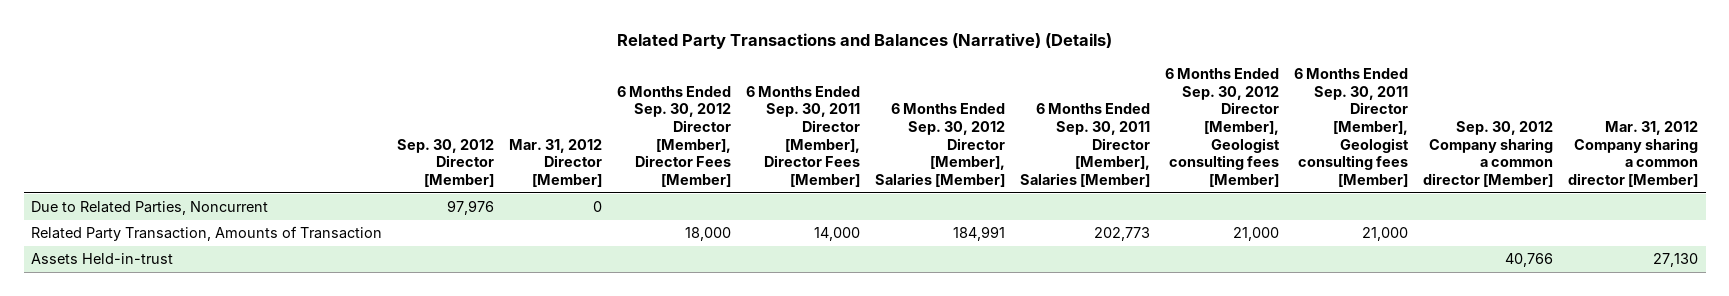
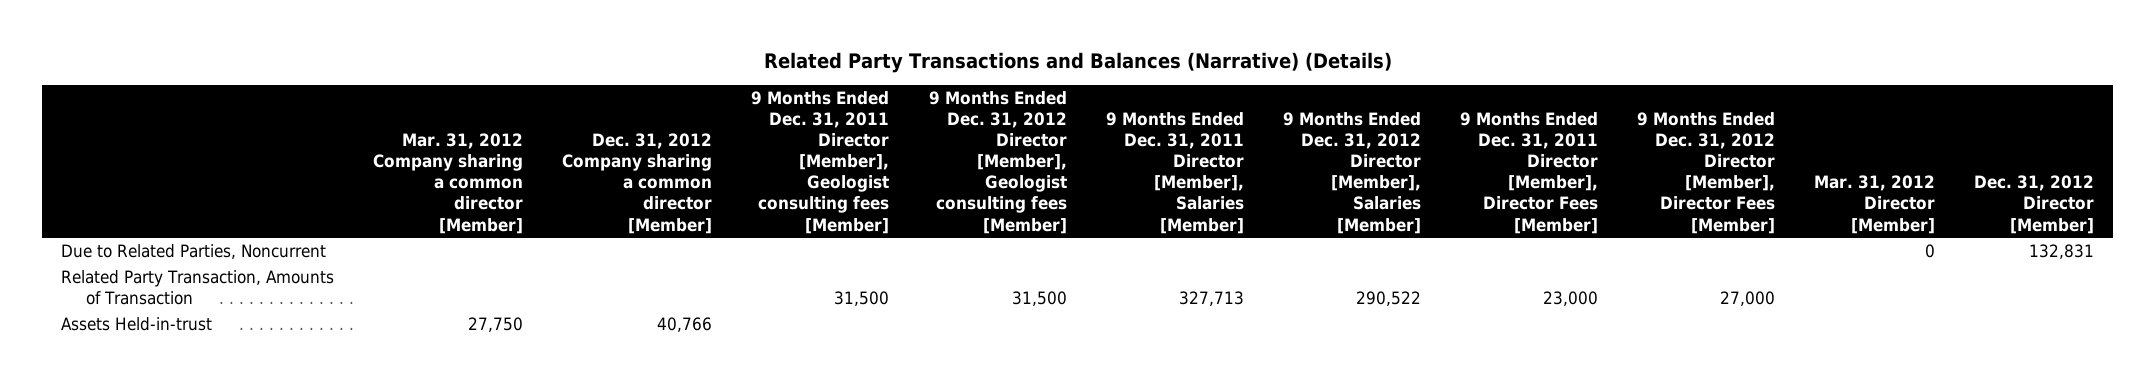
- | Sep. 30, 2012 Director [Member] | Mar. 31, 2012 Director [Member] | 6 Months Ended Sep. 30, 2012 Director [Member], Director Fees [Member] | 6 Months Ended Sep. 30, 2011 Director [Member], Director Fees [Member] | 6 Months Ended Sep. 30, 2012 Director [Member], Salaries [Member] | 6 Months Ended Sep. 30, 2011 Director [Member], Salaries [Member] | 6 Months Ended Sep. 30, 2012 Director [Member], Geologist consulting fees [Member] | 6 Months Ended Sep. 30, 2011 Director [Member], Geologist consulting fees [Member] | Sep. 30, 2012 Company sharing a common director [Member] | Mar. 31, 2012 Company sharing a common director [Member]
+ | Mar. 31, 2012 Company sharing a common director [Member] | Dec. 31, 2012 Company sharing a common director [Member] | 9 Months Ended Dec. 31, 2011 Director [Member], Geologist consulting fees [Member] | 9 Months Ended Dec. 31, 2012 Director [Member], Geologist consulting fees [Member] | 9 Months Ended Dec. 31, 2011 Director [Member], Salaries [Member] | 9 Months Ended Dec. 31, 2012 Director [Member], Salaries [Member] | 9 Months Ended Dec. 31, 2011 Director [Member], Director Fees [Member] | 9 Months Ended Dec. 31, 2012 Director [Member], Director Fees [Member] | Mar. 31, 2012 Director [Member] | Dec. 31, 2012 Director [Member]
- Assets Held-in-trust | | | | | | | | | 40,766 | 27,130
+ Assets Held-in-trust | 27,750 | 40,766 | | | | | | | |

